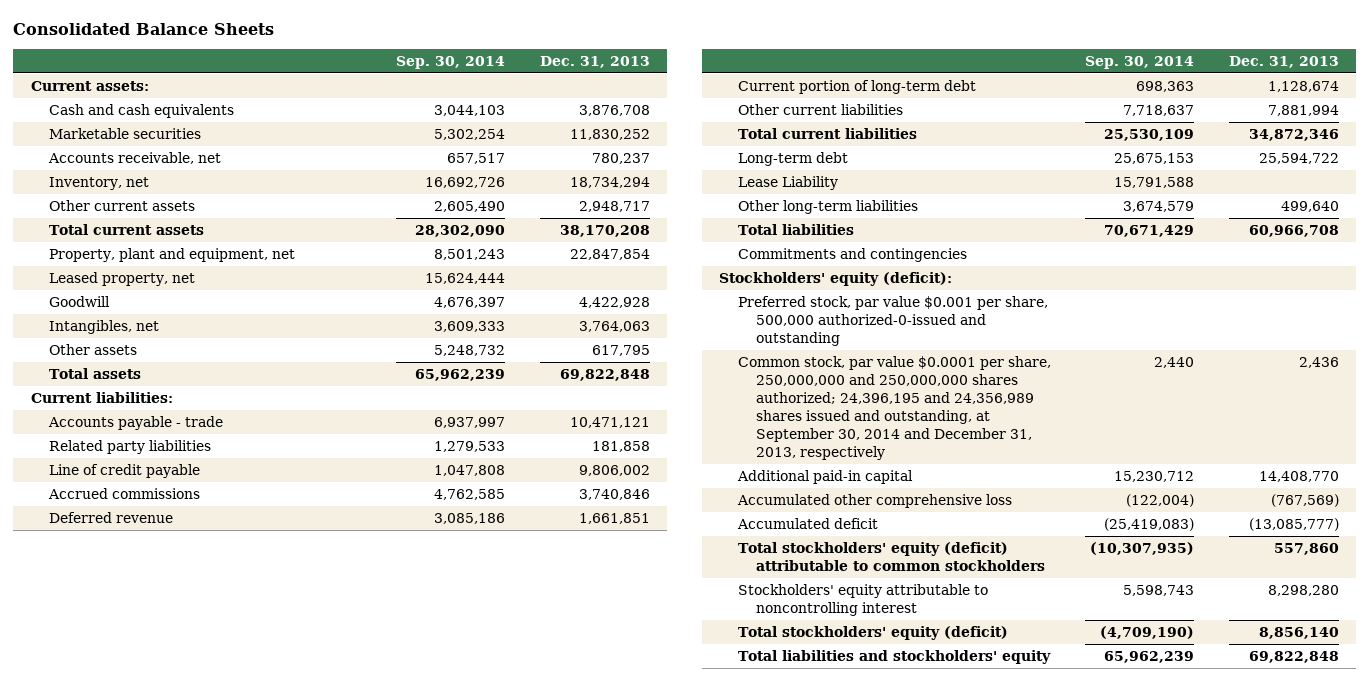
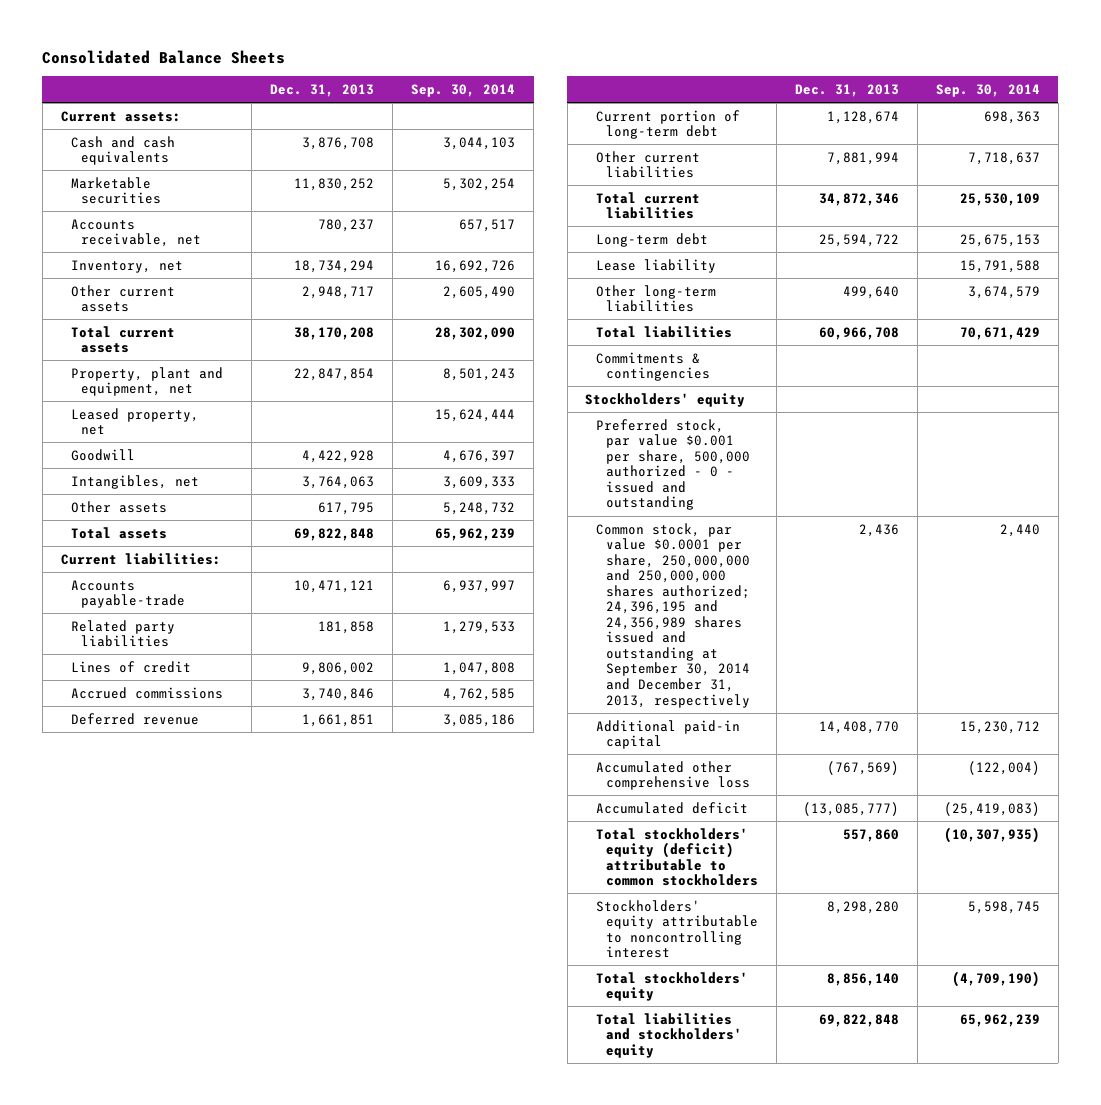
- | Sep. 30, 2014 | Dec. 31, 2013
+ | Dec. 31, 2013 | Sep. 30, 2014
- Accounts payable - trade | 6,937,997 | 10,471,121
+ Accounts payable-trade | 10,471,121 | 6,937,997
- Line of credit payable | 1,047,808 | 9,806,002
+ Lines of credit | 9,806,002 | 1,047,808
- Lease Liability | 15,791,588 |
+ Lease liability | | 15,791,588
- Commitments and contingencies
- Stockholders' equity (deficit):
- Preferred stock, par value $0.001 per share, 500,000 authorized-0-issued and outstanding
- Common stock, par value $0.0001 per share, 250,000,000 and 250,000,000 shares authorized; 24,396,195 and 24,356,989 shares issued and outstanding, at September 30, 2014 and December 31, 2013, respectively | 2,440 | 2,436
+ Commitments & contingencies
+ Stockholders' equity
+ Preferred stock, par value $0.001 per share, 500,000 authorized - 0 - issued and outstanding
+ Common stock, par value $0.0001 per share, 250,000,000 and 250,000,000 shares authorized; 24,396,195 and 24,356,989 shares issued and outstanding at September 30, 2014 and December 31, 2013, respectively | 2,436 | 2,440
- Stockholders' equity attributable to noncontrolling interest | 5,598,743 | 8,298,280
- Total stockholders' equity (deficit) | (4,709,190) | 8,856,140
+ Stockholders' equity attributable to noncontrolling interest | 8,298,280 | 5,598,745
+ Total stockholders' equity | 8,856,140 | (4,709,190)

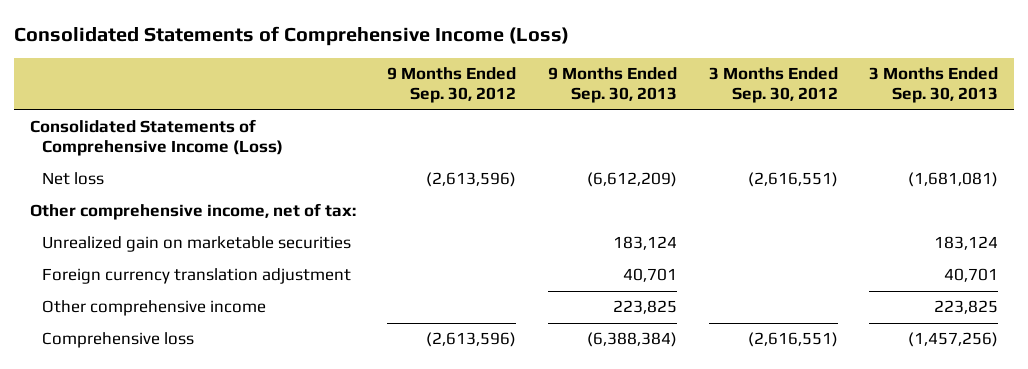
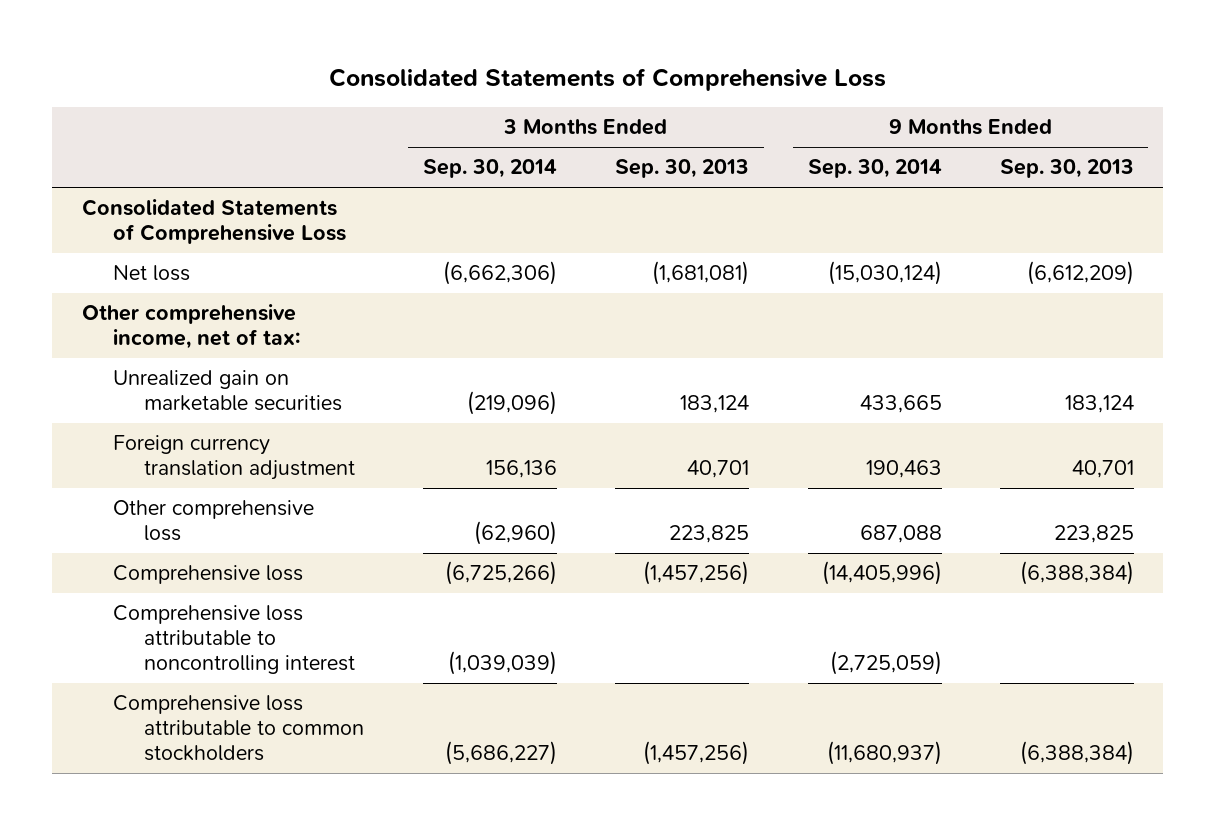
- Consolidated Statements of Comprehensive Income (Loss)
+ Consolidated Statements of Comprehensive Loss
- | 9 Months Ended Sep. 30, 2012 | 9 Months Ended Sep. 30, 2013 | 3 Months Ended Sep. 30, 2012 | 3 Months Ended Sep. 30, 2013
+ | 3 Months Ended Sep. 30, 2014 | 3 Months Ended Sep. 30, 2013 | 9 Months Ended Sep. 30, 2014 | 9 Months Ended Sep. 30, 2013
- Consolidated Statements of Comprehensive Income (Loss)
+ Consolidated Statements of Comprehensive Loss
- Other comprehensive income | | 223,825 | | 223,825
+ Other comprehensive loss | (62,960) | 223,825 | 687,088 | 223,825
+ Comprehensive loss attributable to noncontrolling interest | (1,039,039) | | (2,725,059) |
+ Comprehensive loss attributable to common stockholders | (5,686,227) | (1,457,256) | (11,680,937) | (6,388,384)

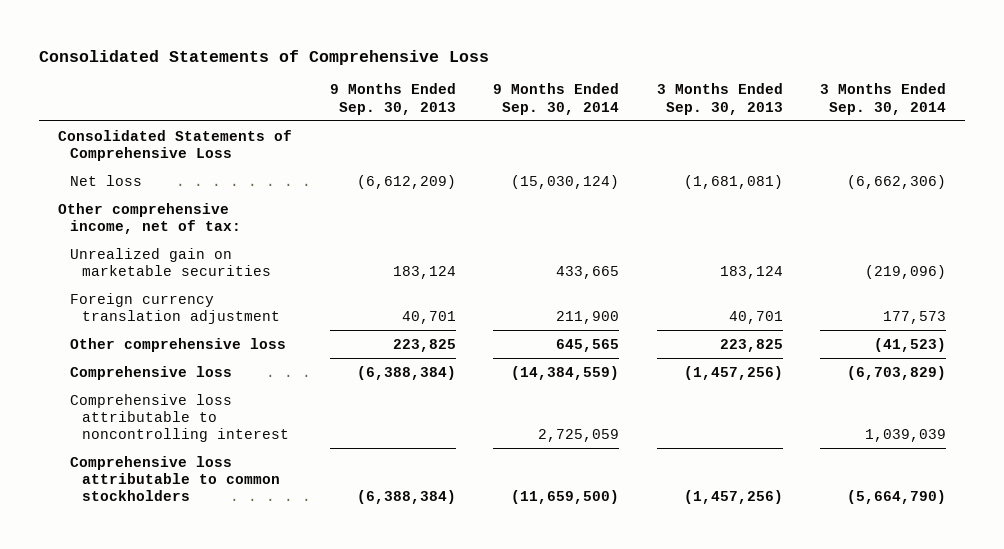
- | 3 Months Ended Sep. 30, 2014 | 3 Months Ended Sep. 30, 2013 | 9 Months Ended Sep. 30, 2014 | 9 Months Ended Sep. 30, 2013
+ | 9 Months Ended Sep. 30, 2013 | 9 Months Ended Sep. 30, 2014 | 3 Months Ended Sep. 30, 2013 | 3 Months Ended Sep. 30, 2014
- Foreign currency translation adjustment | 156,136 | 40,701 | 190,463 | 40,701
- Other comprehensive loss | (62,960) | 223,825 | 687,088 | 223,825
- Comprehensive loss | (6,725,266) | (1,457,256) | (14,405,996) | (6,388,384)
- Comprehensive loss attributable to noncontrolling interest | (1,039,039) | | (2,725,059) |
- Comprehensive loss attributable to common stockholders | (5,686,227) | (1,457,256) | (11,680,937) | (6,388,384)
+ Foreign currency translation adjustment | 40,701 | 211,900 | 40,701 | 177,573
+ Other comprehensive loss | 223,825 | 645,565 | 223,825 | (41,523)
+ Comprehensive loss | (6,388,384) | (14,384,559) | (1,457,256) | (6,703,829)
+ Comprehensive loss attributable to noncontrolling interest | | 2,725,059 | | 1,039,039
+ Comprehensive loss attributable to common stockholders | (6,388,384) | (11,659,500) | (1,457,256) | (5,664,790)

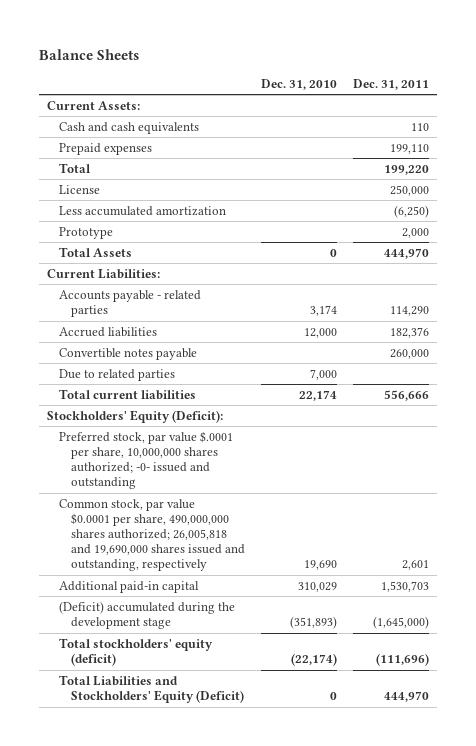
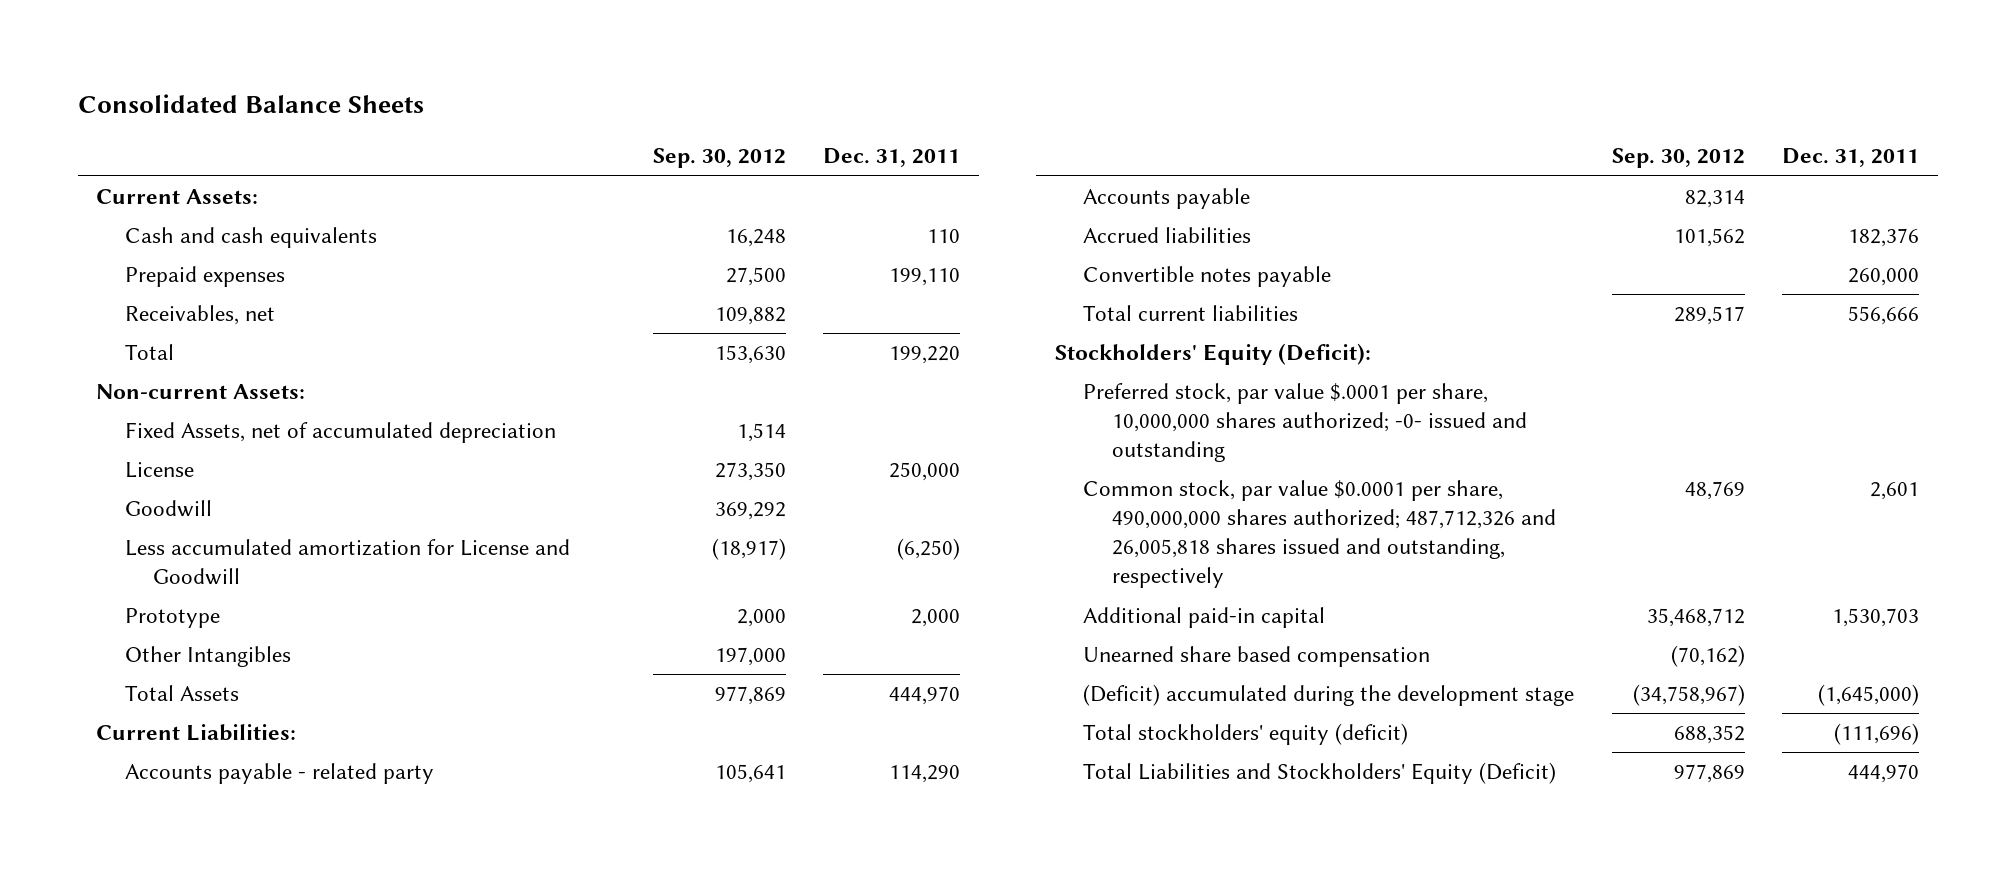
- Balance Sheets
+ Consolidated Balance Sheets
- | Dec. 31, 2010 | Dec. 31, 2011
+ | Sep. 30, 2012 | Dec. 31, 2011
+ Receivables, net | 109,882 |
+ Non-current Assets:
+ Fixed Assets, net of accumulated depreciation | 1,514 |
- Less accumulated amortization | | (6,250)
+ Goodwill | 369,292 |
+ Less accumulated amortization for License and Goodwill | (18,917) | (6,250)
+ Other Intangibles | 197,000 |
- Accounts payable - related parties | 3,174 | 114,290
+ Accounts payable - related party | 105,641 | 114,290
+ Accounts payable | 82,314 |
- Due to related parties | 7,000 |
- Common stock, par value $0.0001 per share, 490,000,000 shares authorized; 26,005,818 and 19,690,000 shares issued and outstanding, respectively | 19,690 | 2,601
+ Common stock, par value $0.0001 per share, 490,000,000 shares authorized; 487,712,326 and 26,005,818 shares issued and outstanding, respectively | 48,769 | 2,601
+ Unearned share based compensation | (70,162) |

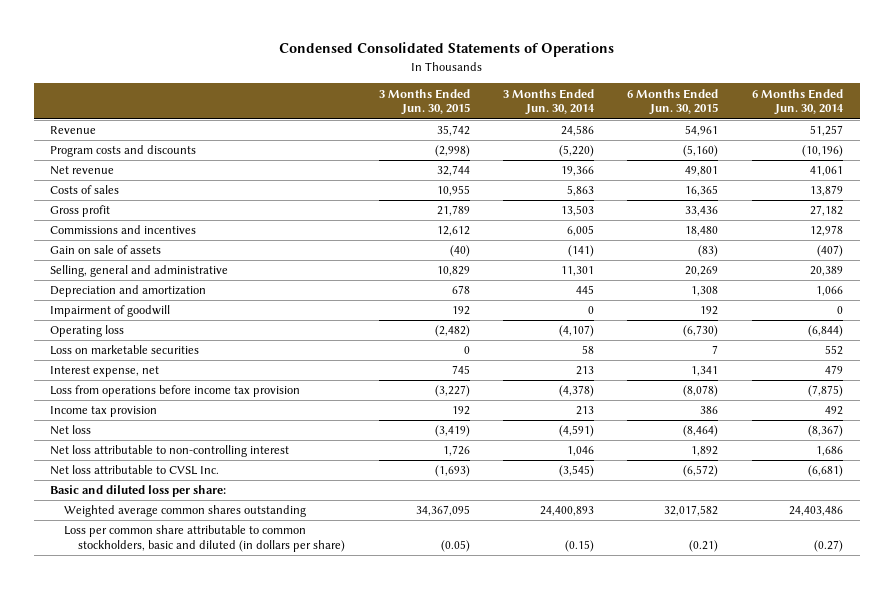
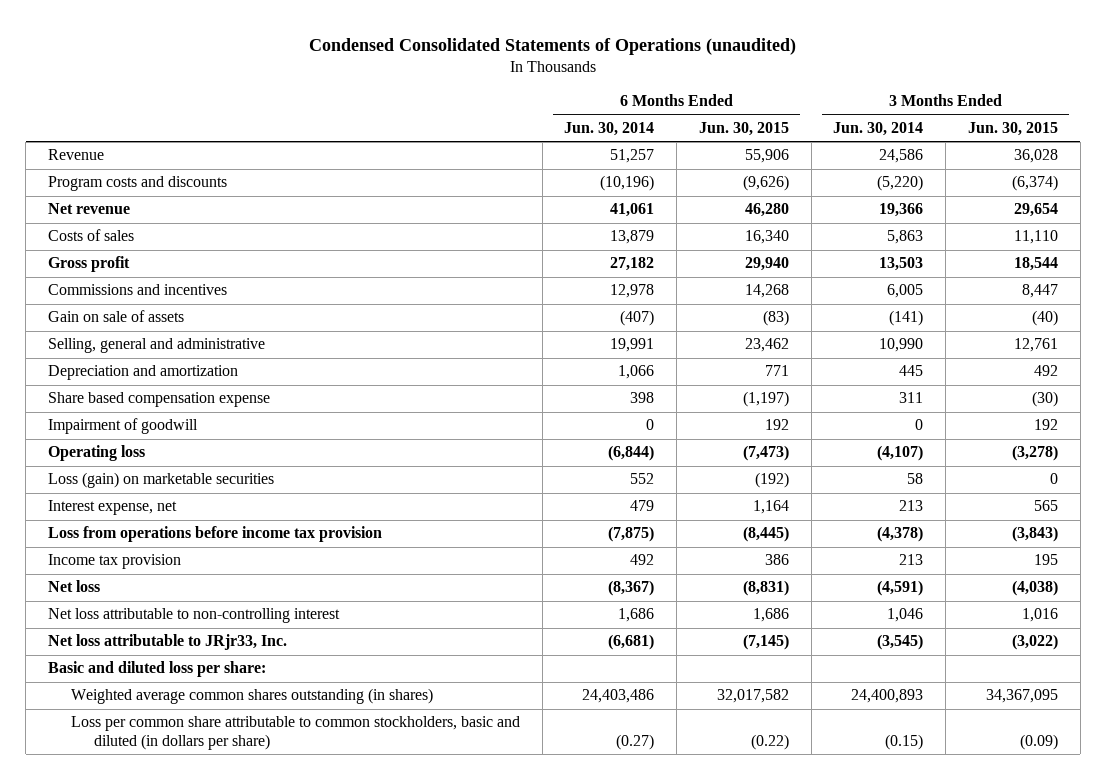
- Condensed Consolidated Statements of Operations
+ Condensed Consolidated Statements of Operations (unaudited)
- | 3 Months Ended Jun. 30, 2015 | 3 Months Ended Jun. 30, 2014 | 6 Months Ended Jun. 30, 2015 | 6 Months Ended Jun. 30, 2014
+ | 6 Months Ended Jun. 30, 2014 | 6 Months Ended Jun. 30, 2015 | 3 Months Ended Jun. 30, 2014 | 3 Months Ended Jun. 30, 2015
- Revenue | 35,742 | 24,586 | 54,961 | 51,257
- Program costs and discounts | (2,998) | (5,220) | (5,160) | (10,196)
- Net revenue | 32,744 | 19,366 | 49,801 | 41,061
- Costs of sales | 10,955 | 5,863 | 16,365 | 13,879
- Gross profit | 21,789 | 13,503 | 33,436 | 27,182
- Commissions and incentives | 12,612 | 6,005 | 18,480 | 12,978
+ Revenue | 51,257 | 55,906 | 24,586 | 36,028
+ Program costs and discounts | (10,196) | (9,626) | (5,220) | (6,374)
+ Net revenue | 41,061 | 46,280 | 19,366 | 29,654
+ Costs of sales | 13,879 | 16,340 | 5,863 | 11,110
+ Gross profit | 27,182 | 29,940 | 13,503 | 18,544
+ Commissions and incentives | 12,978 | 14,268 | 6,005 | 8,447
- Selling, general and administrative | 10,829 | 11,301 | 20,269 | 20,389
- Depreciation and amortization | 678 | 445 | 1,308 | 1,066
+ Selling, general and administrative | 19,991 | 23,462 | 10,990 | 12,761
+ Depreciation and amortization | 1,066 | 771 | 445 | 492
+ Share based compensation expense | 398 | (1,197) | 311 | (30)
- Operating loss | (2,482) | (4,107) | (6,730) | (6,844)
- Loss on marketable securities | 0 | 58 | 7 | 552
- Interest expense, net | 745 | 213 | 1,341 | 479
- Loss from operations before income tax provision | (3,227) | (4,378) | (8,078) | (7,875)
- Income tax provision | 192 | 213 | 386 | 492
- Net loss | (3,419) | (4,591) | (8,464) | (8,367)
- Net loss attributable to non-controlling interest | 1,726 | 1,046 | 1,892 | 1,686
- Net loss attributable to CVSL Inc. | (1,693) | (3,545) | (6,572) | (6,681)
+ Operating loss | (6,844) | (7,473) | (4,107) | (3,278)
+ Loss (gain) on marketable securities | 552 | (192) | 58 | 0
+ Interest expense, net | 479 | 1,164 | 213 | 565
+ Loss from operations before income tax provision | (7,875) | (8,445) | (4,378) | (3,843)
+ Income tax provision | 492 | 386 | 213 | 195
+ Net loss | (8,367) | (8,831) | (4,591) | (4,038)
+ Net loss attributable to non-controlling interest | 1,686 | 1,686 | 1,046 | 1,016
+ Net loss attributable to JRjr33, Inc. | (6,681) | (7,145) | (3,545) | (3,022)
- Weighted average common shares outstanding | 34,367,095 | 24,400,893 | 32,017,582 | 24,403,486
- Loss per common share attributable to common stockholders, basic and diluted (in dollars per share) | (0.05) | (0.15) | (0.21) | (0.27)
+ Weighted average common shares outstanding (in shares) | 24,403,486 | 32,017,582 | 24,400,893 | 34,367,095
+ Loss per common share attributable to common stockholders, basic and diluted (in dollars per share) | (0.27) | (0.22) | (0.15) | (0.09)

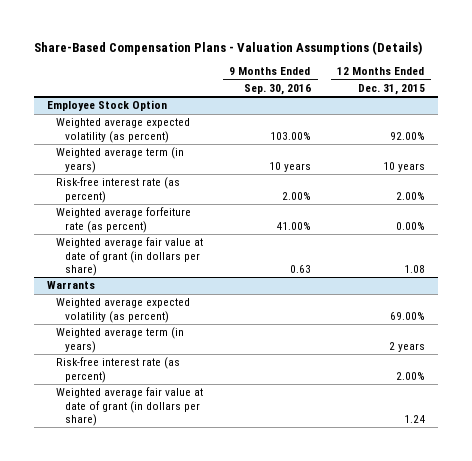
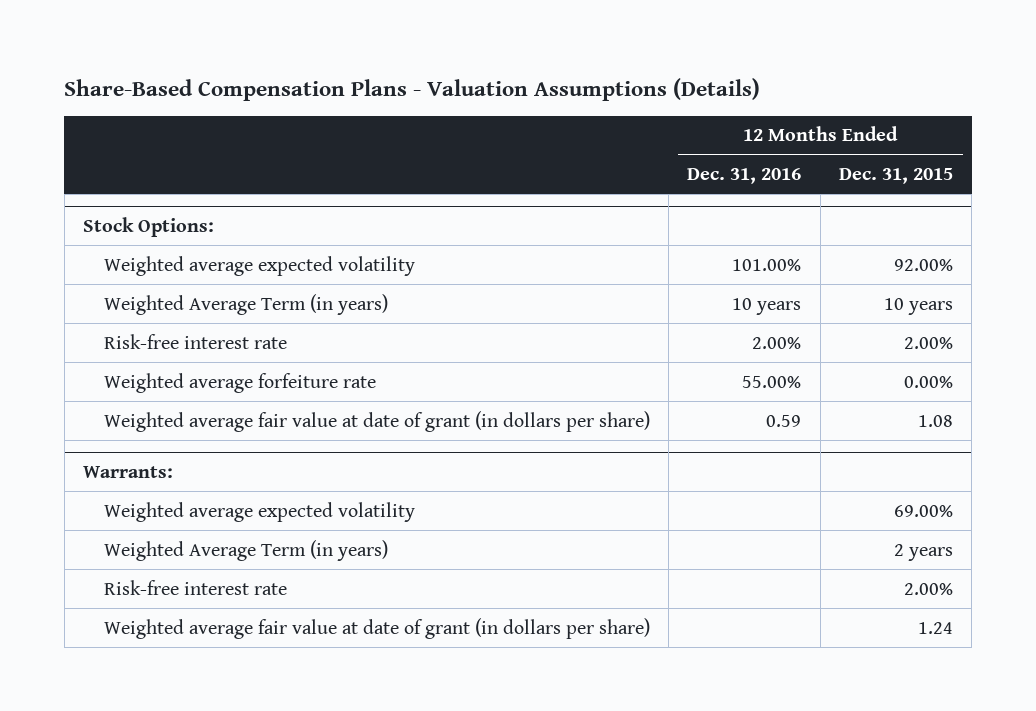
- | 9 Months Ended Sep. 30, 2016 | 12 Months Ended Dec. 31, 2015
+ | 12 Months Ended Dec. 31, 2016 | 12 Months Ended Dec. 31, 2015
- Employee Stock Option
- Weighted average expected volatility (as percent) | 103.00% | 92.00%
- Weighted average term (in years) | 10 years | 10 years
- Risk-free interest rate (as percent) | 2.00% | 2.00%
- Weighted average forfeiture rate (as percent) | 41.00% | 0.00%
+ Stock Options:
+ Weighted average expected volatility | 101.00% | 92.00%
+ Weighted Average Term (in years) | 10 years | 10 years
+ Risk-free interest rate | 2.00% | 2.00%
+ Weighted average forfeiture rate | 55.00% | 0.00%
- Warrants
- Weighted average expected volatility (as percent) | | 69.00%
- Weighted average term (in years) | | 2 years
- Risk-free interest rate (as percent) | | 2.00%
+ Warrants:
+ Weighted average expected volatility | | 69.00%
+ Weighted Average Term (in years) | | 2 years
+ Risk-free interest rate | | 2.00%

